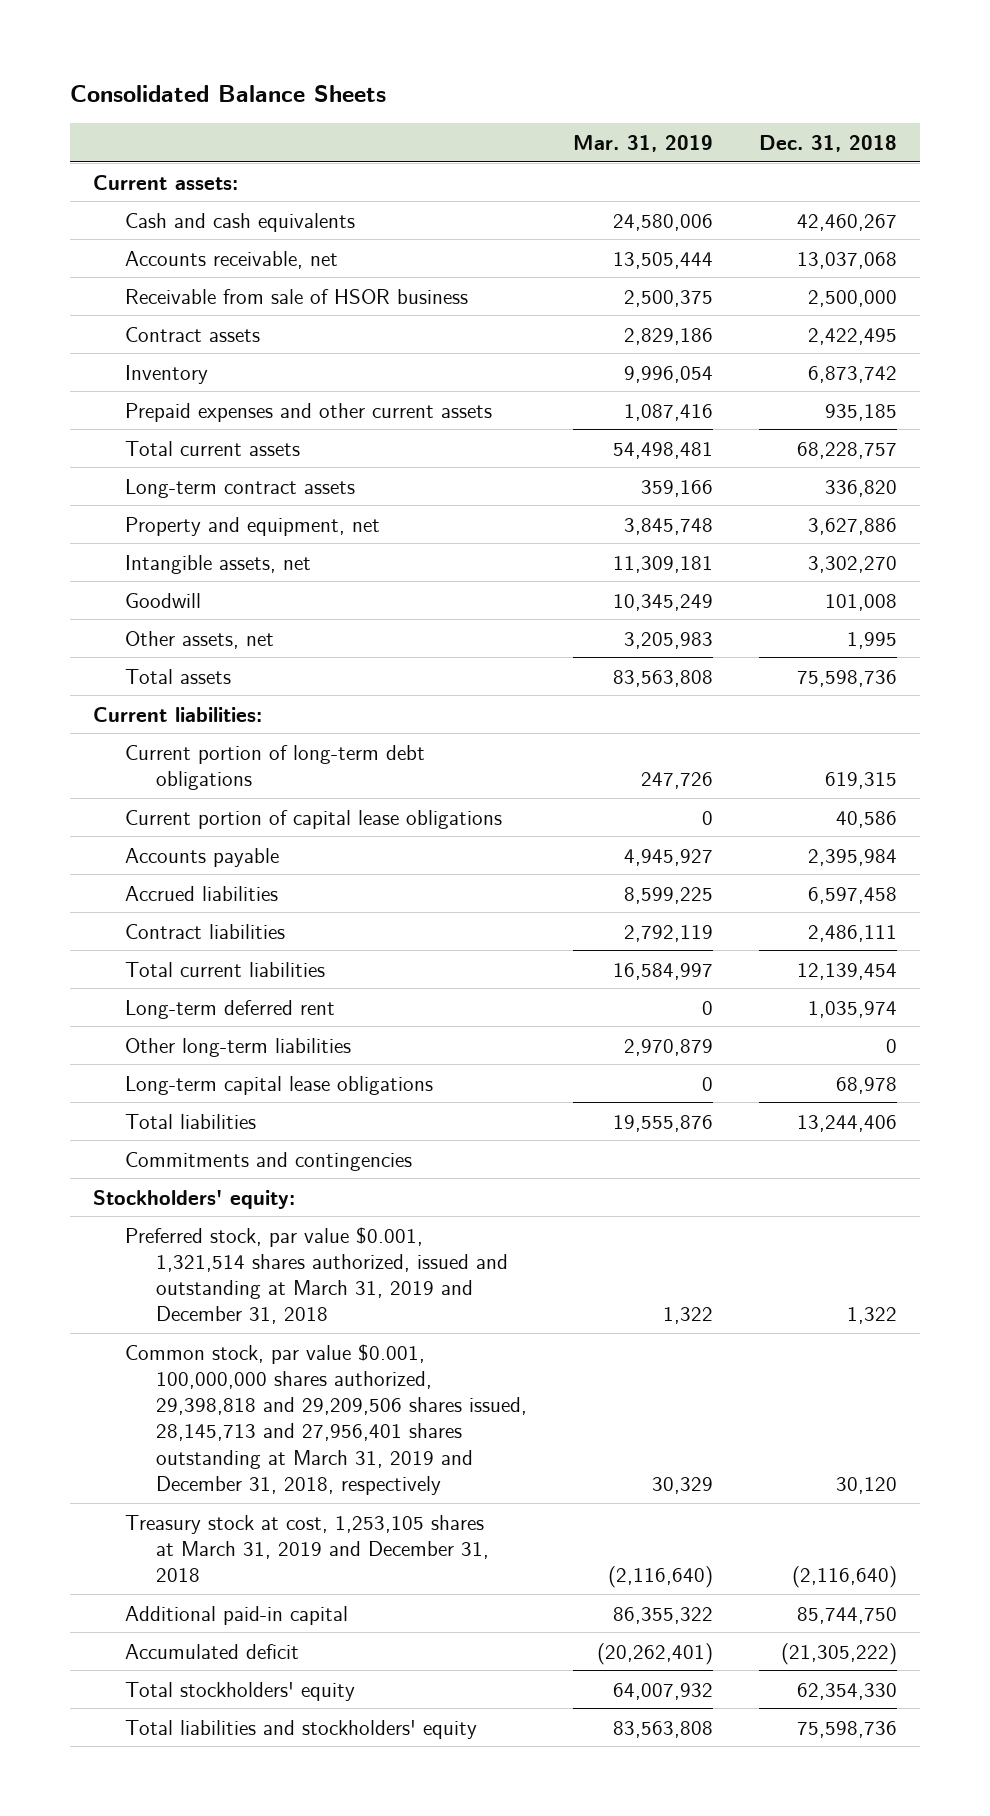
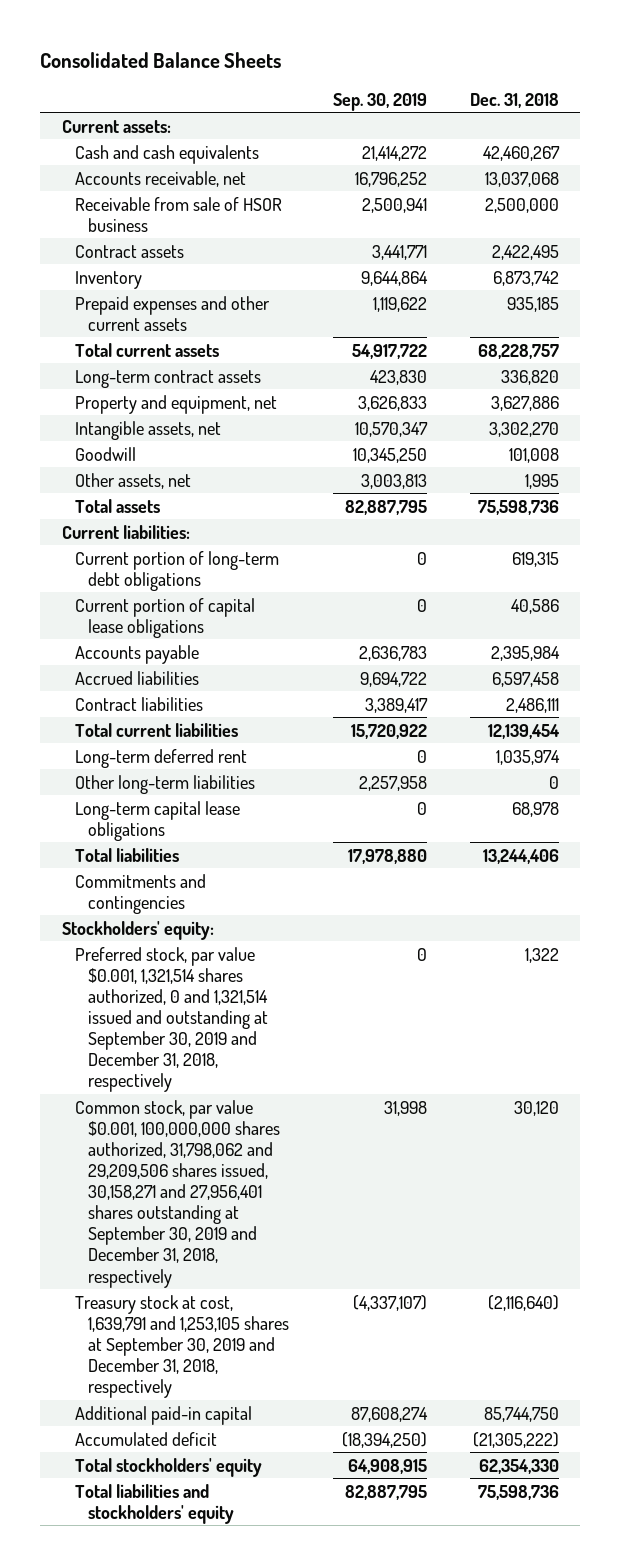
- | Mar. 31, 2019 | Dec. 31, 2018
+ | Sep. 30, 2019 | Dec. 31, 2018
- Preferred stock, par value $0.001, 1,321,514 shares authorized, issued and outstanding at March 31, 2019 and December 31, 2018 | 1,322 | 1,322
- Common stock, par value $0.001, 100,000,000 shares authorized, 29,398,818 and 29,209,506 shares issued, 28,145,713 and 27,956,401 shares outstanding at March 31, 2019 and December 31, 2018, respectively | 30,329 | 30,120
- Treasury stock at cost, 1,253,105 shares at March 31, 2019 and December 31, 2018 | (2,116,640) | (2,116,640)
+ Preferred stock, par value $0.001, 1,321,514 shares authorized, 0 and 1,321,514 issued and outstanding at September 30, 2019 and December 31, 2018, respectively | 0 | 1,322
+ Common stock, par value $0.001, 100,000,000 shares authorized, 31,798,062 and 29,209,506 shares issued, 30,158,271 and 27,956,401 shares outstanding at September 30, 2019 and December 31, 2018, respectively | 31,998 | 30,120
+ Treasury stock at cost, 1,639,791 and 1,253,105 shares at September 30, 2019 and December 31, 2018, respectively | (4,337,107) | (2,116,640)

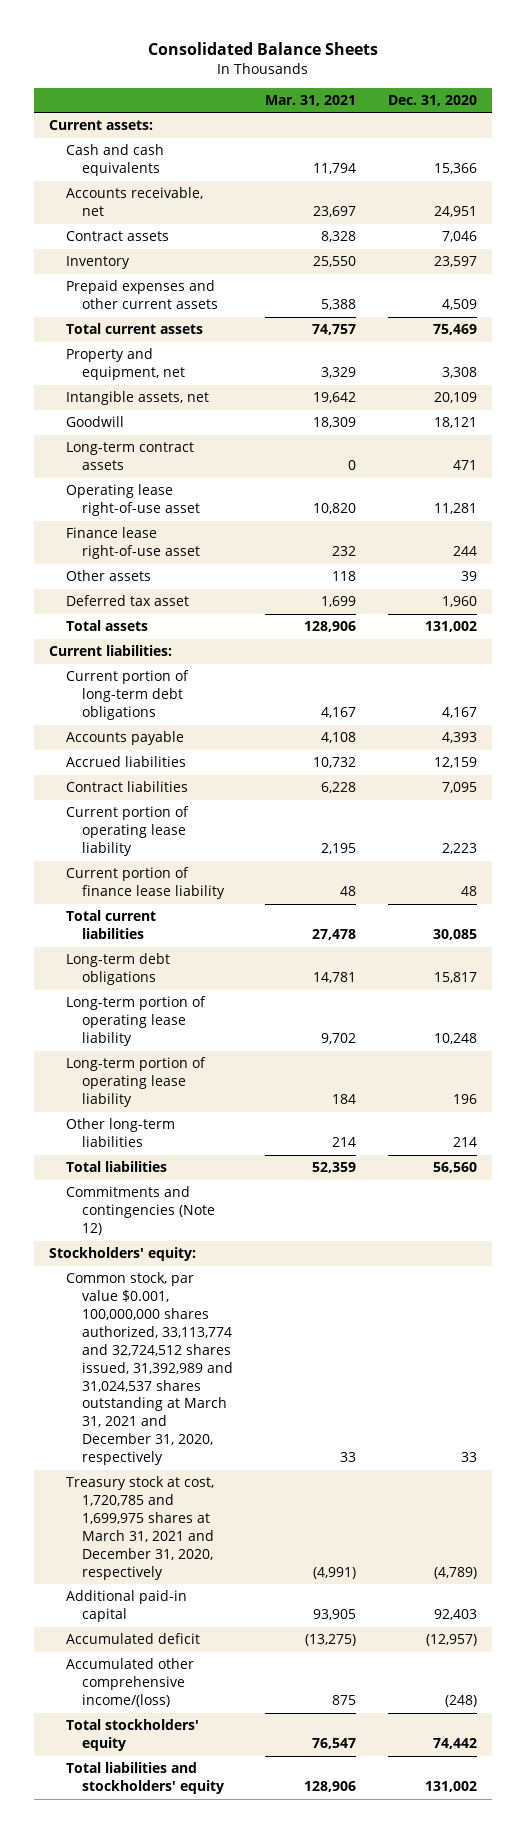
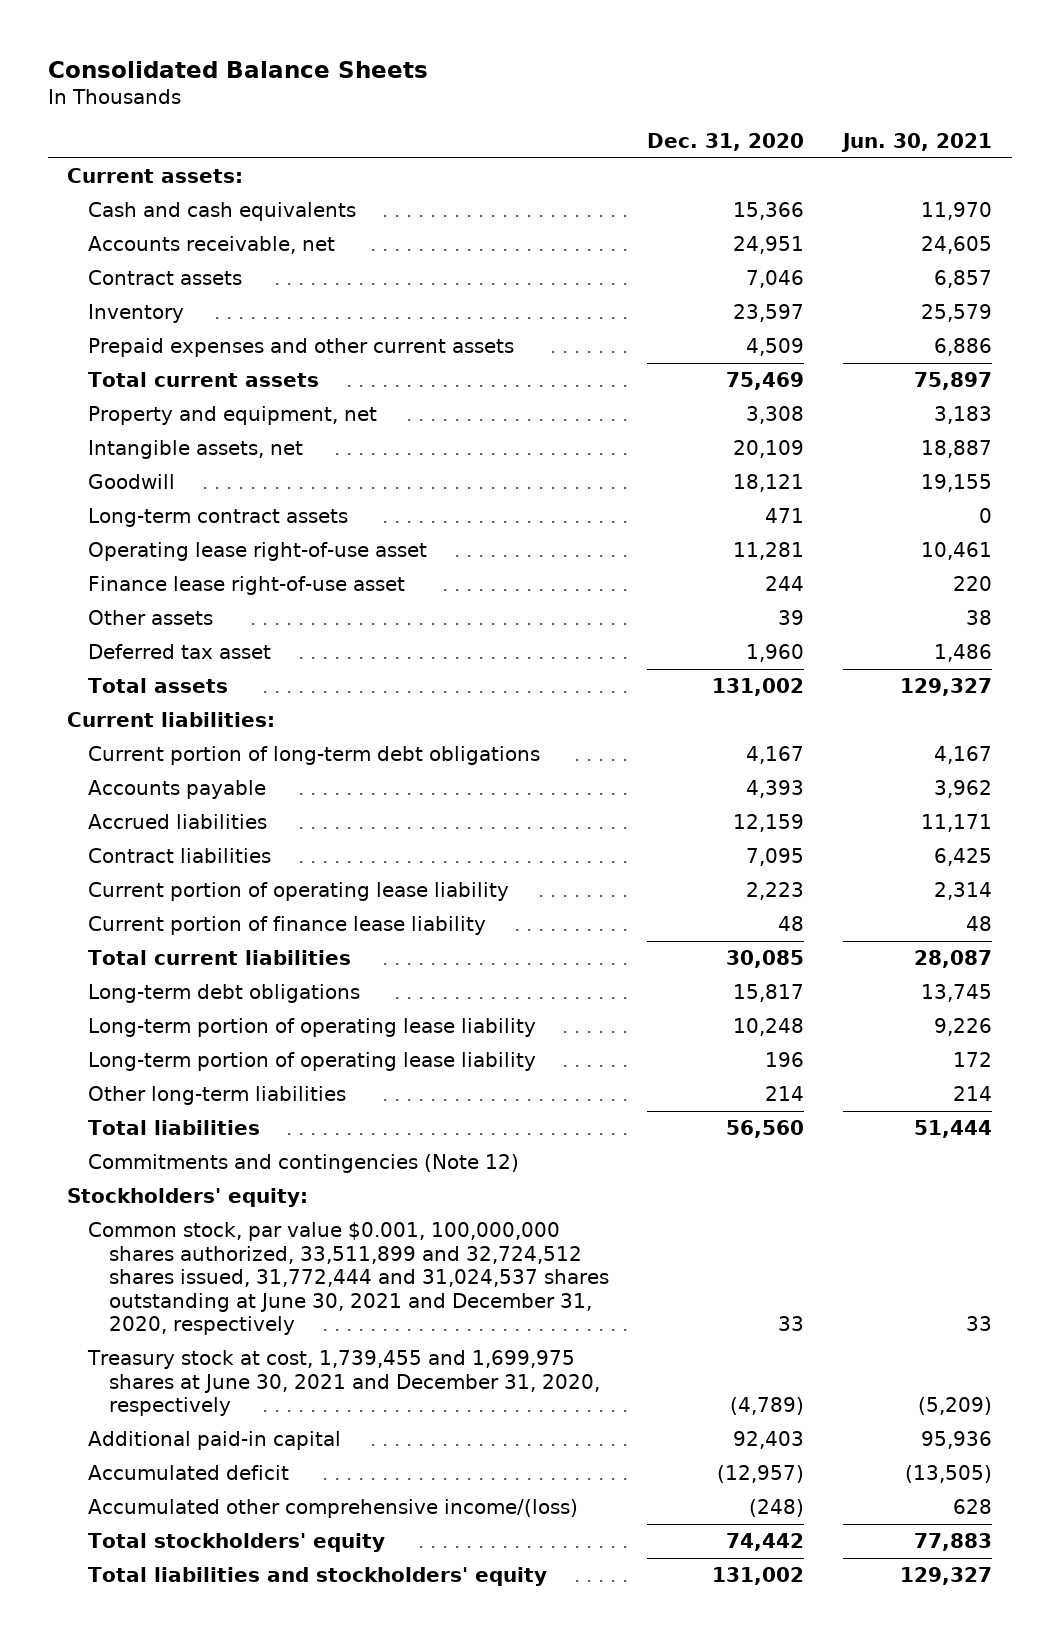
- | Mar. 31, 2021 | Dec. 31, 2020
+ | Dec. 31, 2020 | Jun. 30, 2021
- Common stock, par value $0.001, 100,000,000 shares authorized, 33,113,774 and 32,724,512 shares issued, 31,392,989 and 31,024,537 shares outstanding at March 31, 2021 and December 31, 2020, respectively | 33 | 33
- Treasury stock at cost, 1,720,785 and 1,699,975 shares at March 31, 2021 and December 31, 2020, respectively | (4,991) | (4,789)
+ Common stock, par value $0.001, 100,000,000 shares authorized, 33,511,899 and 32,724,512 shares issued, 31,772,444 and 31,024,537 shares outstanding at June 30, 2021 and December 31, 2020, respectively | 33 | 33
+ Treasury stock at cost, 1,739,455 and 1,699,975 shares at June 30, 2021 and December 31, 2020, respectively | (4,789) | (5,209)

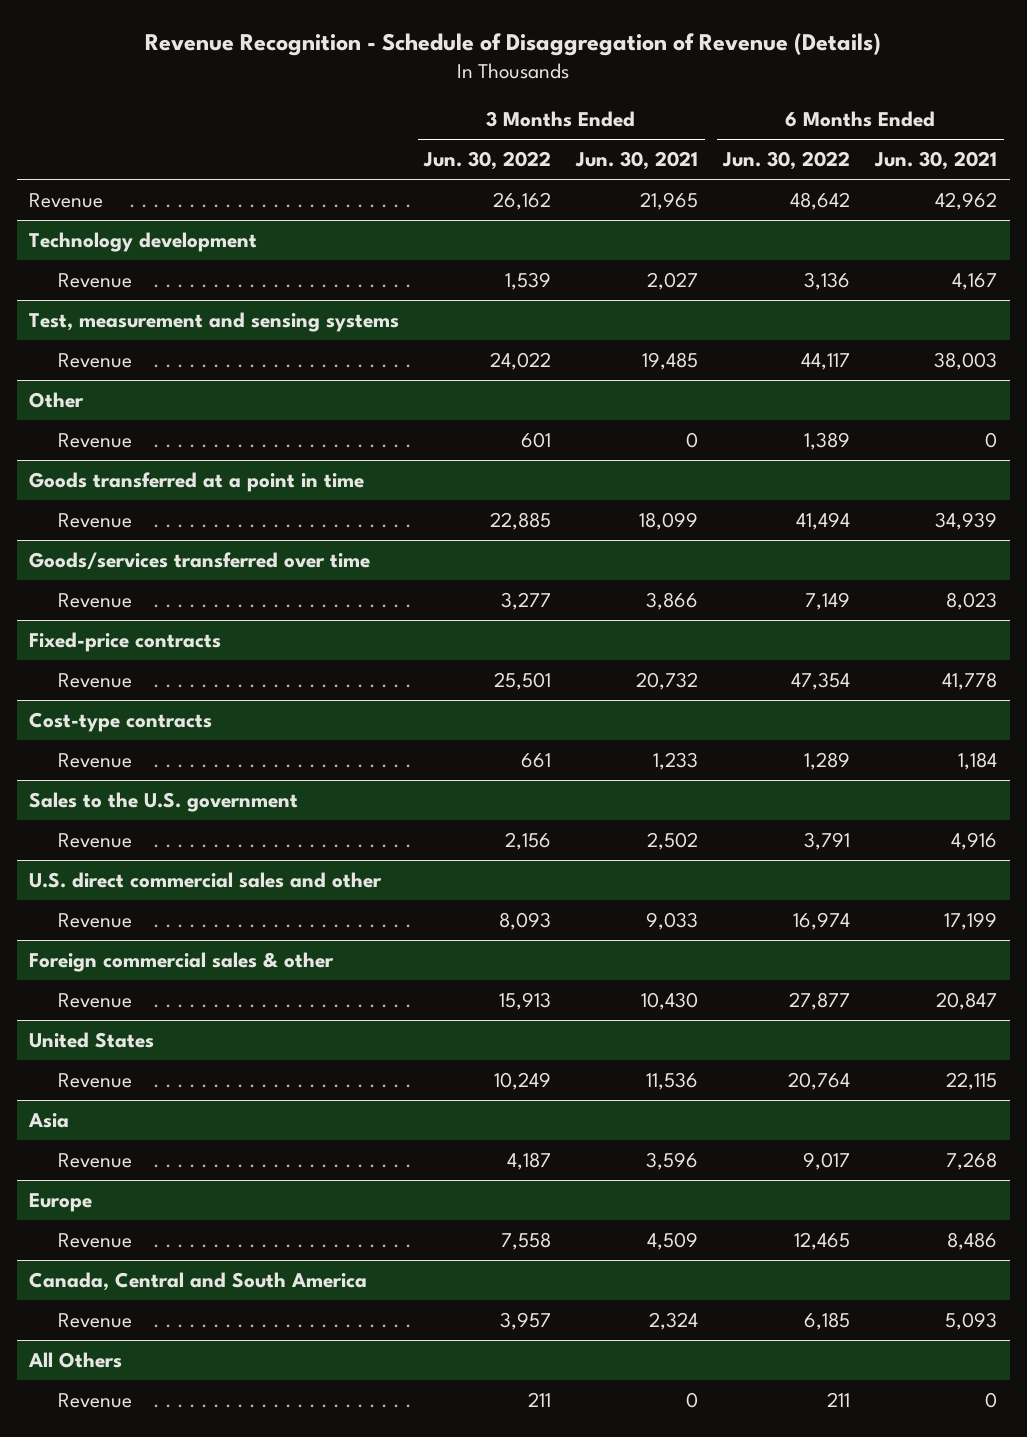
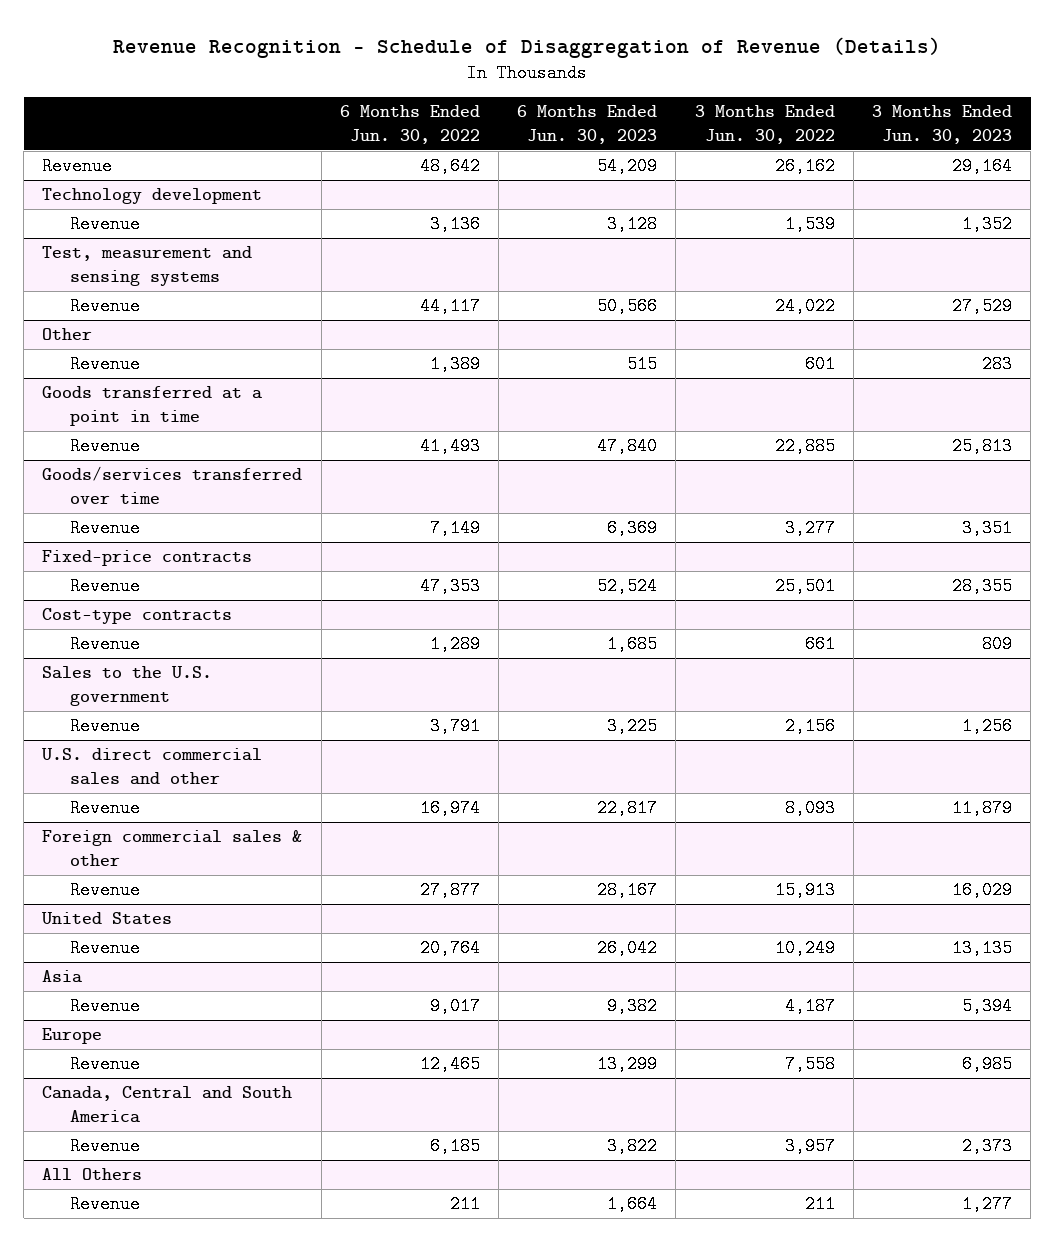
- | 3 Months Ended Jun. 30, 2022 | 3 Months Ended Jun. 30, 2021 | 6 Months Ended Jun. 30, 2022 | 6 Months Ended Jun. 30, 2021
+ | 6 Months Ended Jun. 30, 2022 | 6 Months Ended Jun. 30, 2023 | 3 Months Ended Jun. 30, 2022 | 3 Months Ended Jun. 30, 2023
@ Goods transferred at a point in time
- Revenue | 22,885 | 18,099 | 41,494 | 34,939
+ Revenue | 41,493 | 47,840 | 22,885 | 25,813
@ Fixed-price contracts
- Revenue | 25,501 | 20,732 | 47,354 | 41,778
+ Revenue | 47,353 | 52,524 | 25,501 | 28,355

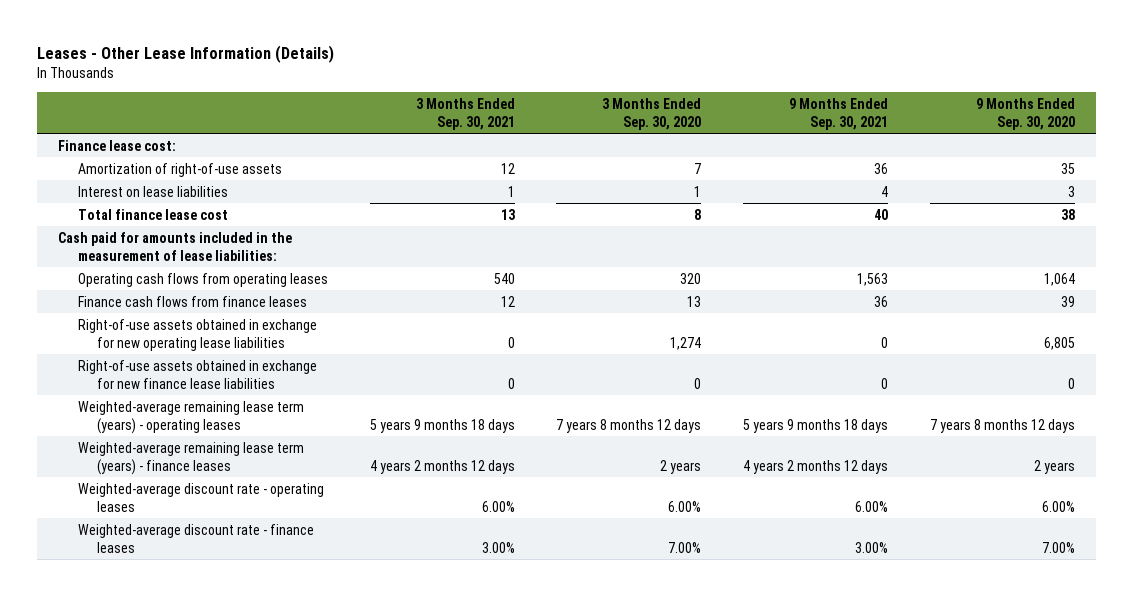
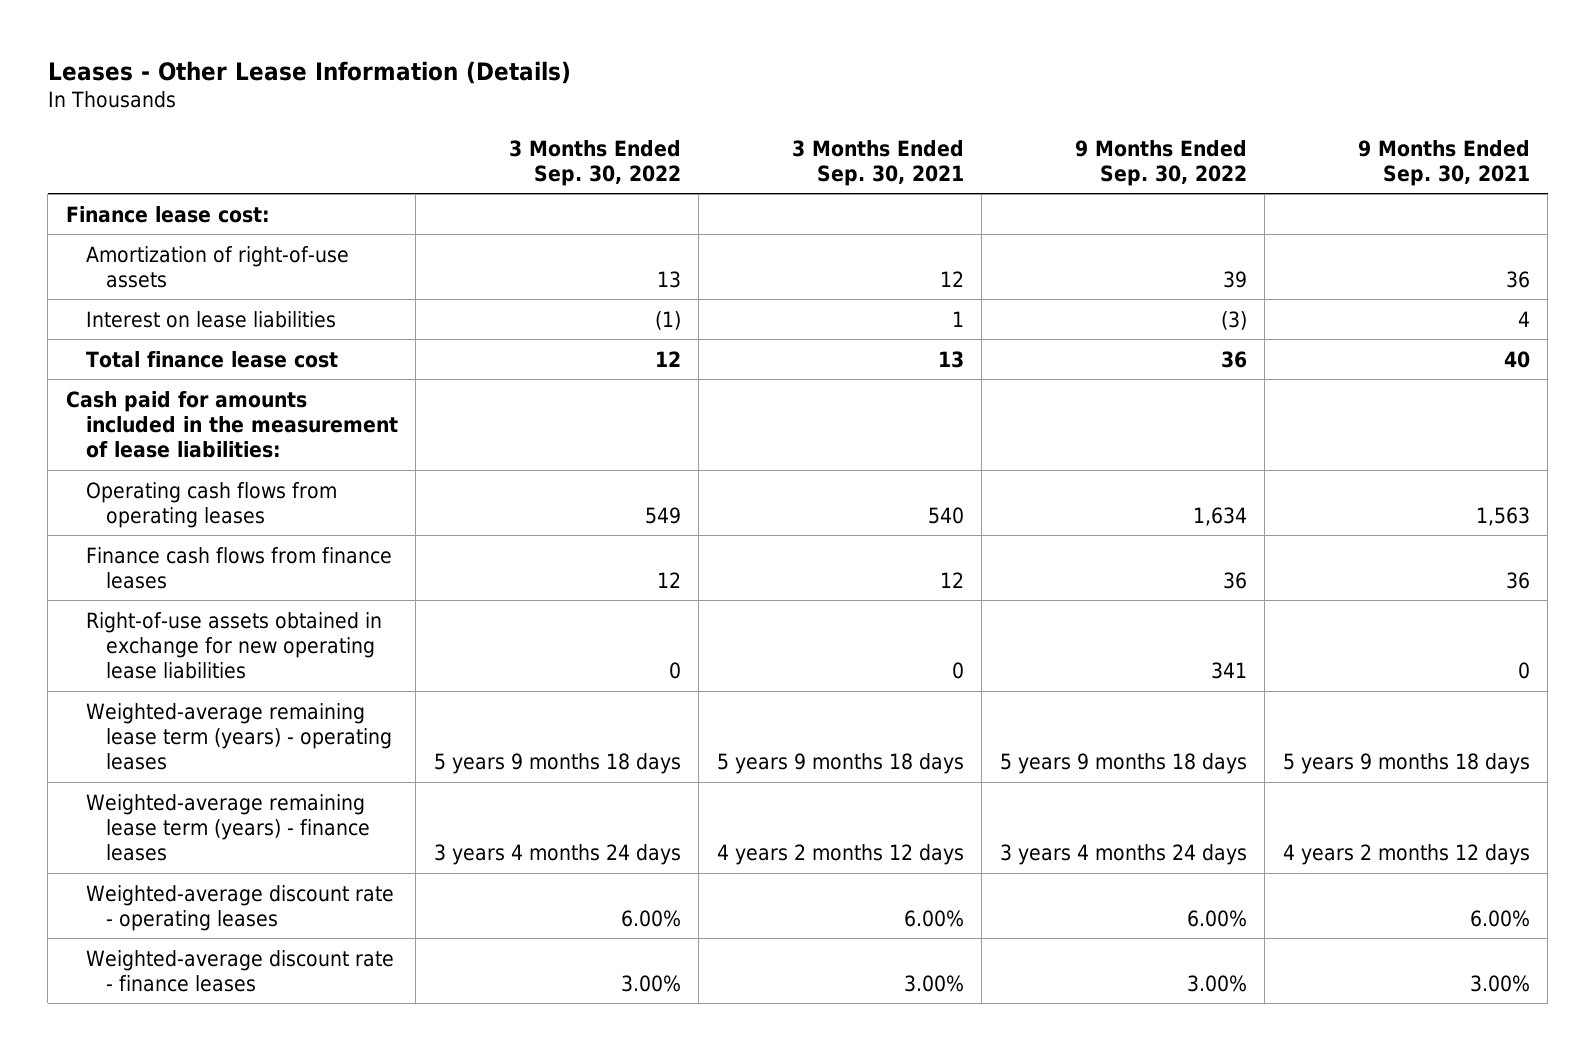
- | 3 Months Ended Sep. 30, 2021 | 3 Months Ended Sep. 30, 2020 | 9 Months Ended Sep. 30, 2021 | 9 Months Ended Sep. 30, 2020
+ | 3 Months Ended Sep. 30, 2022 | 3 Months Ended Sep. 30, 2021 | 9 Months Ended Sep. 30, 2022 | 9 Months Ended Sep. 30, 2021
- Right-of-use assets obtained in exchange for new finance lease liabilities | 0 | 0 | 0 | 0

